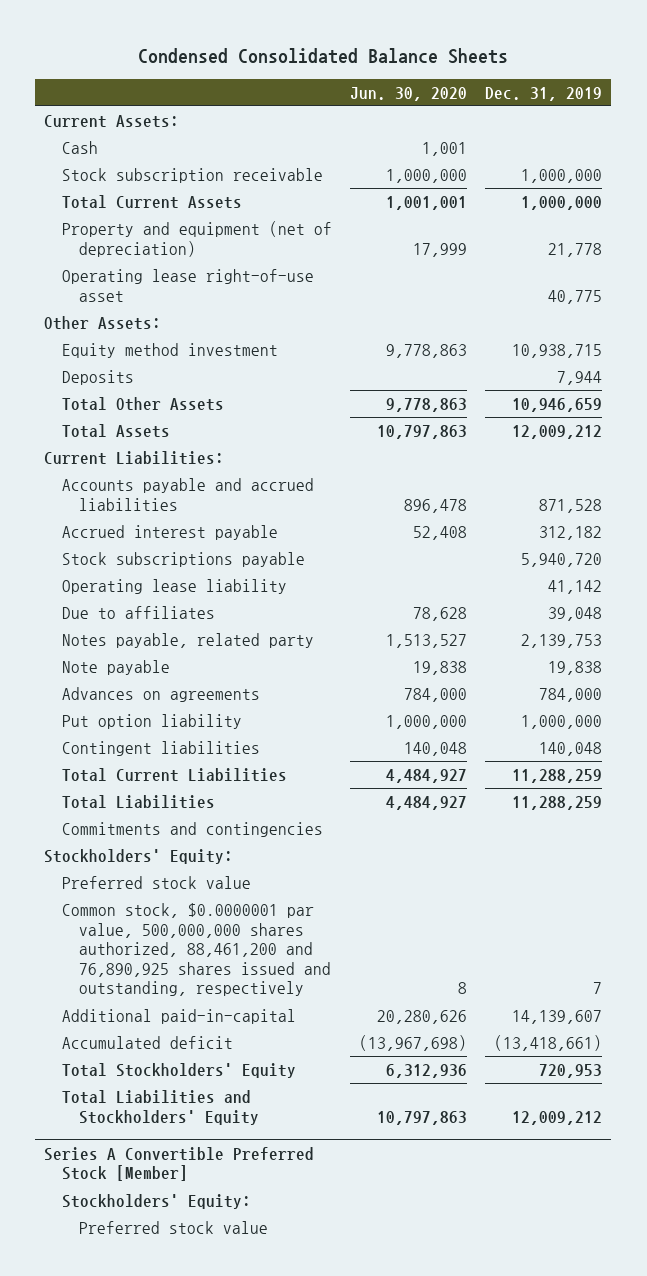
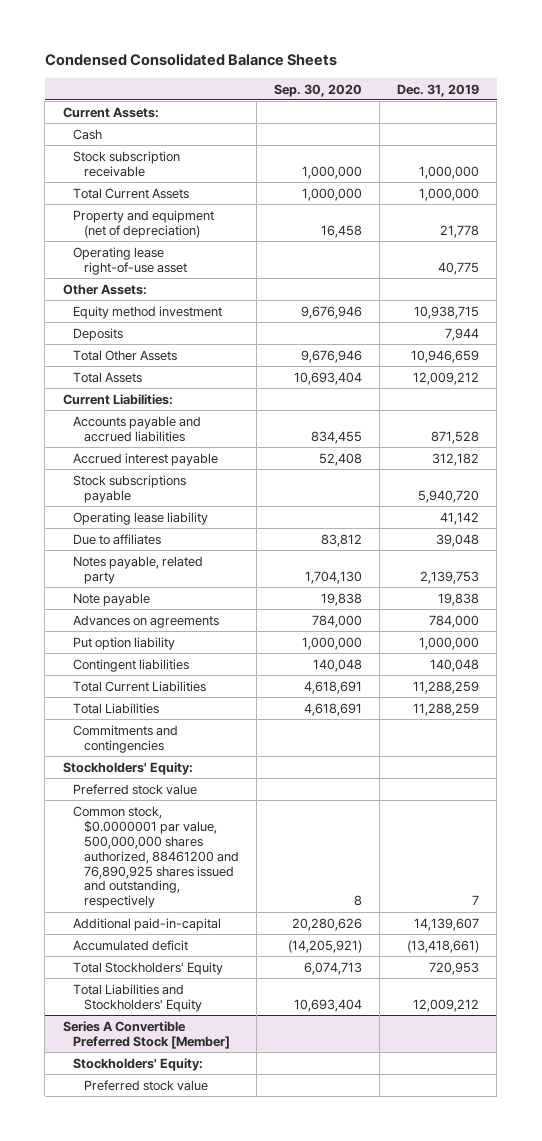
- | Jun. 30, 2020 | Dec. 31, 2019
+ | Sep. 30, 2020 | Dec. 31, 2019
- Common stock, $0.0000001 par value, 500,000,000 shares authorized, 88,461,200 and 76,890,925 shares issued and outstanding, respectively | 8 | 7
+ Common stock, $0.0000001 par value, 500,000,000 shares authorized, 88461200 and 76,890,925 shares issued and outstanding, respectively | 8 | 7

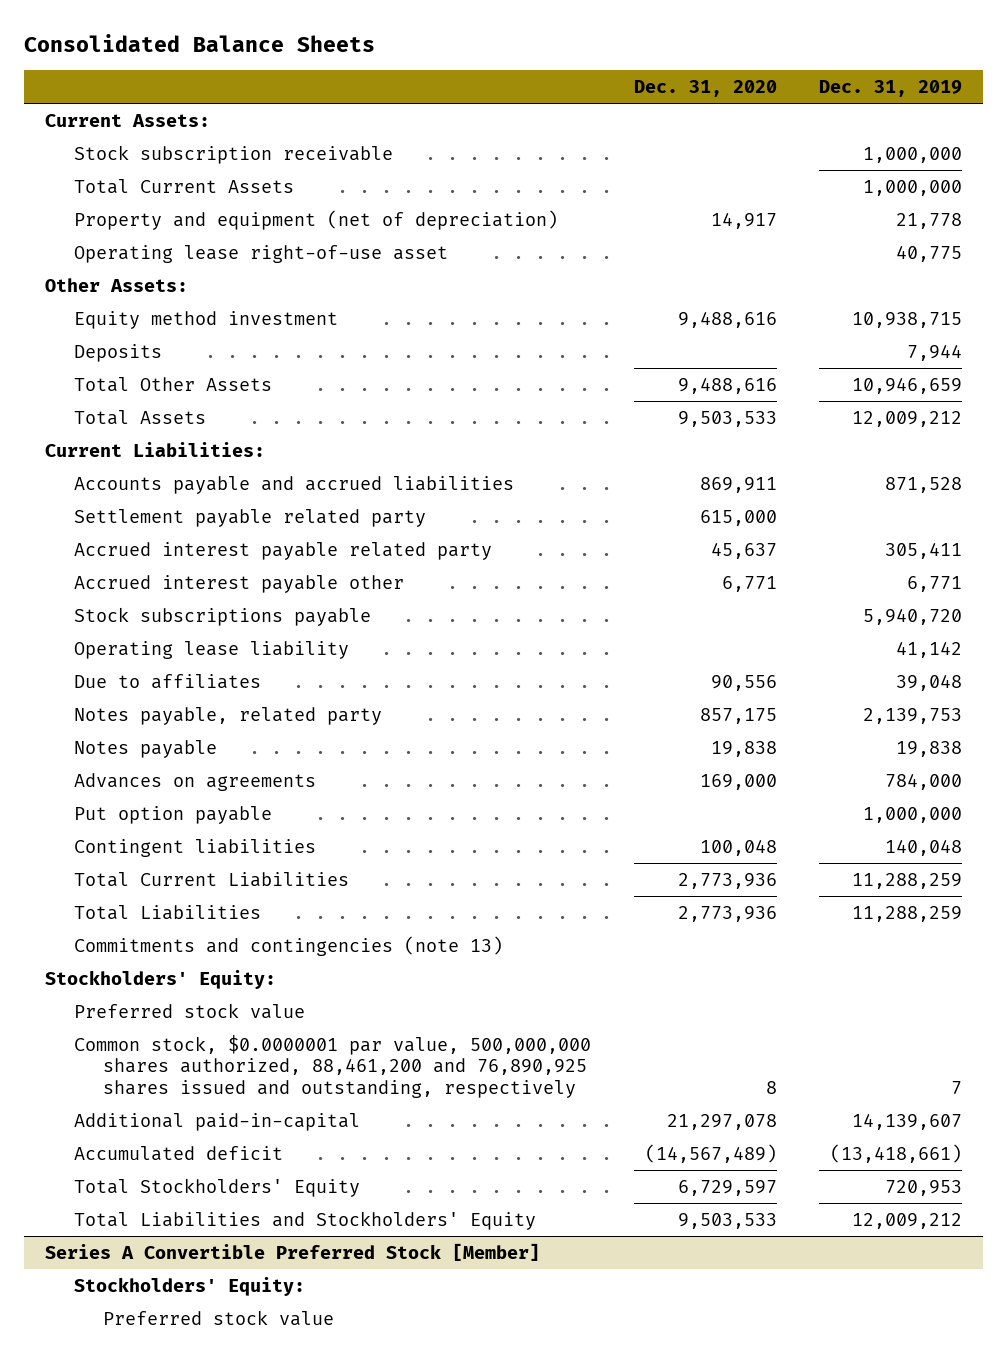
- Condensed Consolidated Balance Sheets
+ Consolidated Balance Sheets
- | Sep. 30, 2020 | Dec. 31, 2019
+ | Dec. 31, 2020 | Dec. 31, 2019
- Cash
- Accrued interest payable | 52,408 | 312,182
+ Settlement payable related party | 615,000 |
+ Accrued interest payable related party | 45,637 | 305,411
+ Accrued interest payable other | 6,771 | 6,771
- Note payable | 19,838 | 19,838
+ Notes payable | 19,838 | 19,838
- Put option liability | 1,000,000 | 1,000,000
+ Put option payable | | 1,000,000
- Commitments and contingencies
+ Commitments and contingencies (note 13)
- Common stock, $0.0000001 par value, 500,000,000 shares authorized, 88461200 and 76,890,925 shares issued and outstanding, respectively | 8 | 7
+ Common stock, $0.0000001 par value, 500,000,000 shares authorized, 88,461,200 and 76,890,925 shares issued and outstanding, respectively | 8 | 7

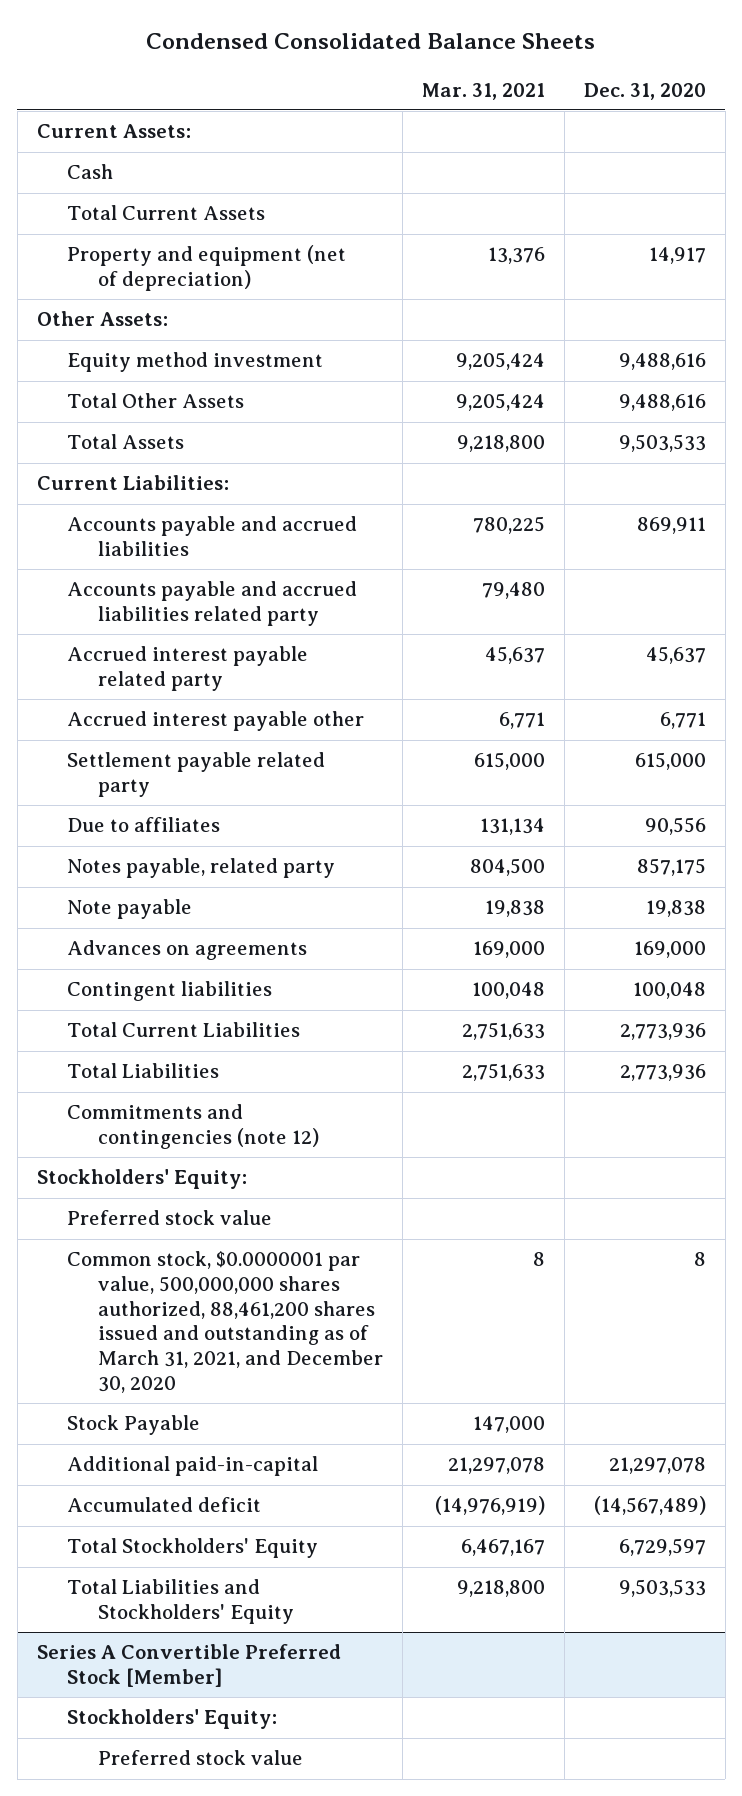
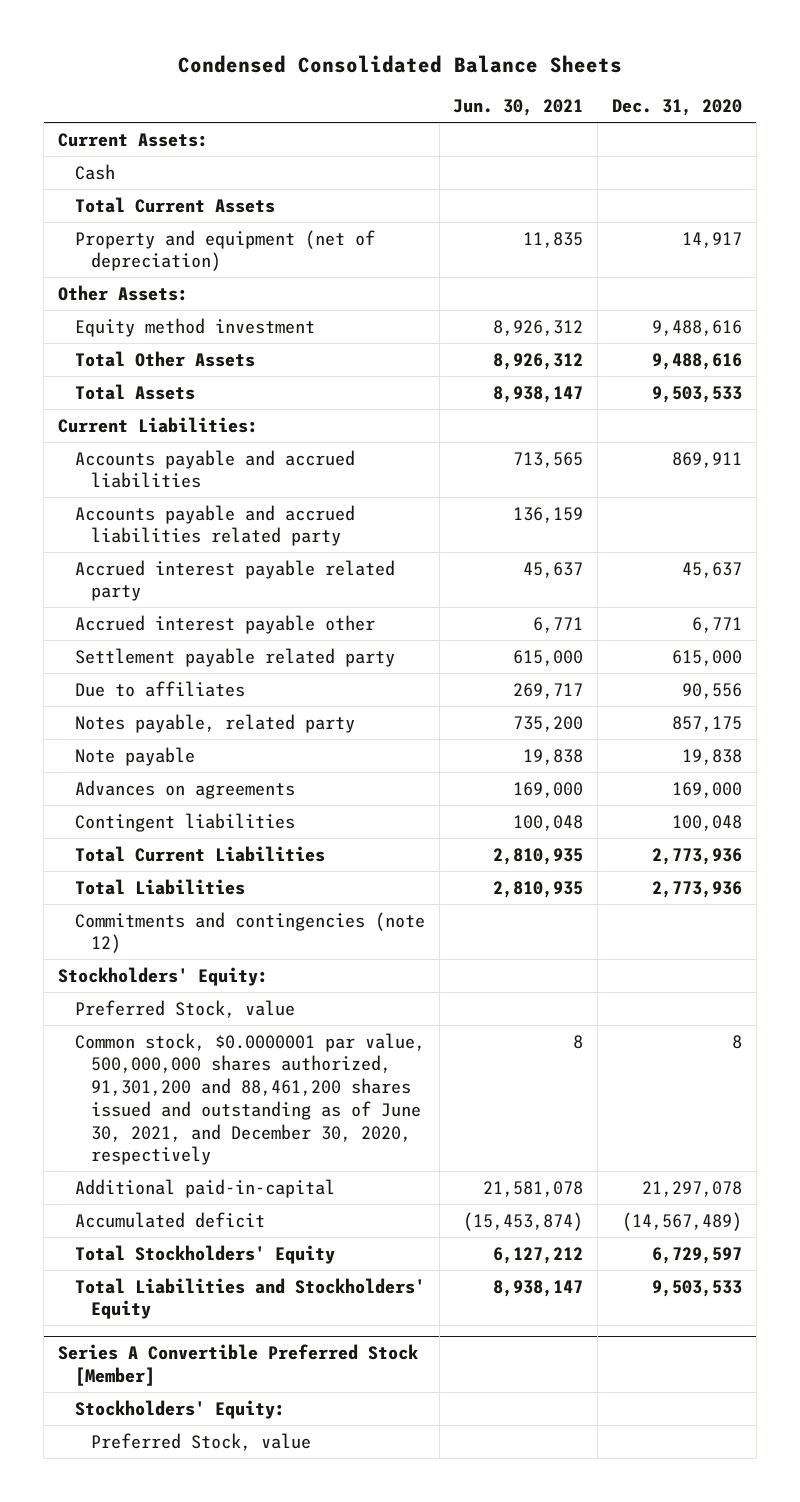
- | Mar. 31, 2021 | Dec. 31, 2020
+ | Jun. 30, 2021 | Dec. 31, 2020
- Preferred stock value
- Common stock, $0.0000001 par value, 500,000,000 shares authorized, 88,461,200 shares issued and outstanding as of March 31, 2021, and December 30, 2020 | 8 | 8
- Stock Payable | 147,000 |
+ Preferred Stock, value
+ Common stock, $0.0000001 par value, 500,000,000 shares authorized, 91,301,200 and 88,461,200 shares issued and outstanding as of June 30, 2021, and December 30, 2020, respectively | 8 | 8
@ Series A Convertible Preferred Stock [Member]
- Preferred stock value
+ Preferred Stock, value

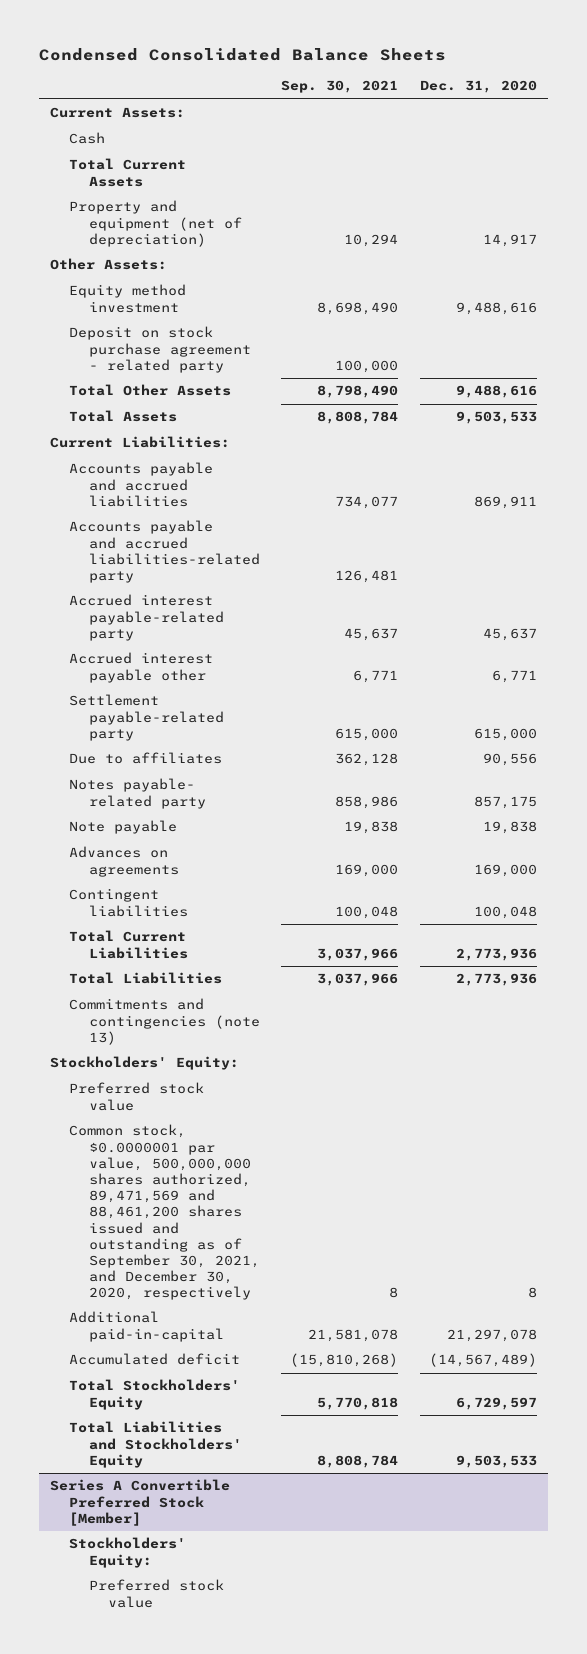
- | Jun. 30, 2021 | Dec. 31, 2020
+ | Sep. 30, 2021 | Dec. 31, 2020
+ Deposit on stock purchase agreement - related party | 100,000 |
- Accounts payable and accrued liabilities related party | 136,159 |
- Accrued interest payable related party | 45,637 | 45,637
+ Accounts payable and accrued liabilities-related party | 126,481 |
+ Accrued interest payable-related party | 45,637 | 45,637
- Settlement payable related party | 615,000 | 615,000
+ Settlement payable-related party | 615,000 | 615,000
- Notes payable, related party | 735,200 | 857,175
+ Notes payable- related party | 858,986 | 857,175
- Commitments and contingencies (note 12)
+ Commitments and contingencies (note 13)
- Preferred Stock, value
- Common stock, $0.0000001 par value, 500,000,000 shares authorized, 91,301,200 and 88,461,200 shares issued and outstanding as of June 30, 2021, and December 30, 2020, respectively | 8 | 8
+ Preferred stock value
+ Common stock, $0.0000001 par value, 500,000,000 shares authorized, 89,471,569 and 88,461,200 shares issued and outstanding as of September 30, 2021, and December 30, 2020, respectively | 8 | 8
@ Series A Convertible Preferred Stock [Member]
- Preferred Stock, value
+ Preferred stock value

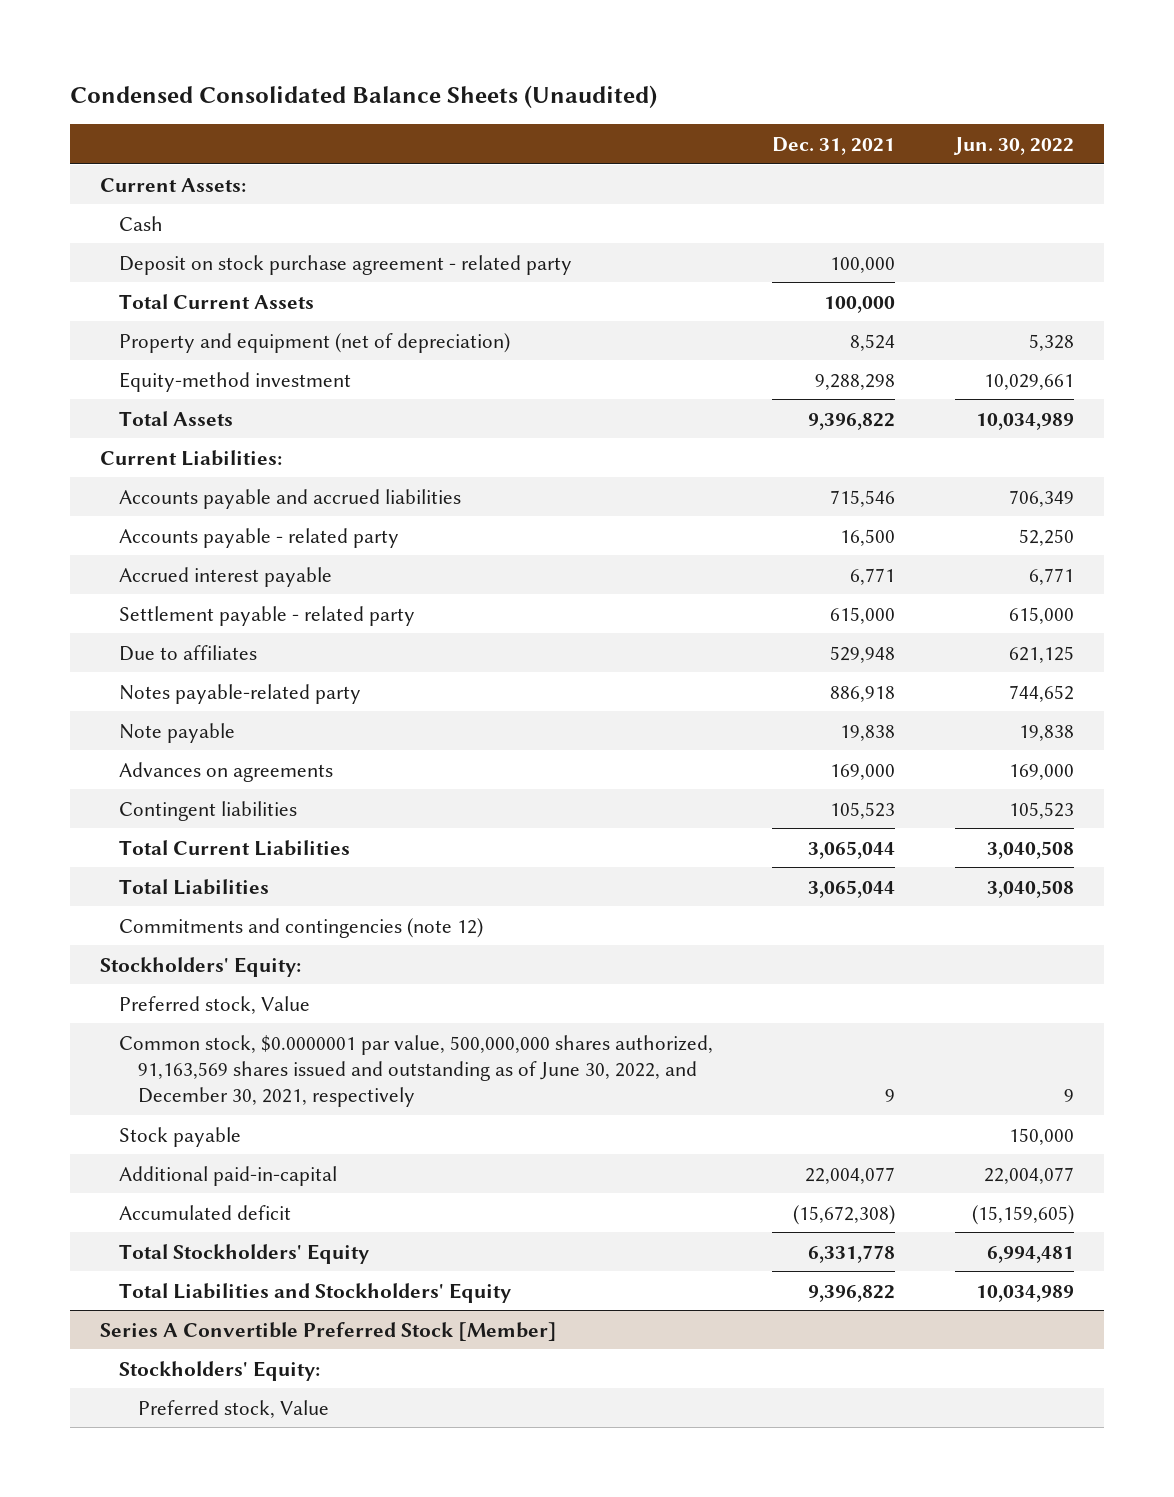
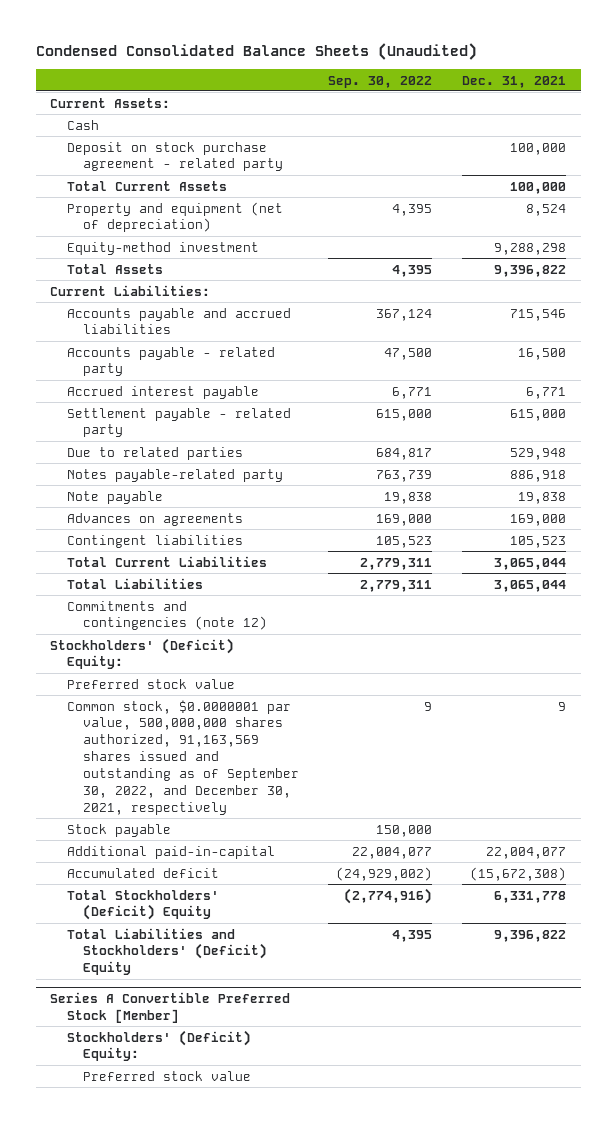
- | Dec. 31, 2021 | Jun. 30, 2022
+ | Sep. 30, 2022 | Dec. 31, 2021
- Due to affiliates | 529,948 | 621,125
+ Due to related parties | 684,817 | 529,948
- Stockholders' Equity:
- Preferred stock, Value
- Common stock, $0.0000001 par value, 500,000,000 shares authorized, 91,163,569 shares issued and outstanding as of June 30, 2022, and December 30, 2021, respectively | 9 | 9
+ Stockholders' (Deficit) Equity:
+ Preferred stock value
+ Common stock, $0.0000001 par value, 500,000,000 shares authorized, 91,163,569 shares issued and outstanding as of September 30, 2022, and December 30, 2021, respectively | 9 | 9
- Total Stockholders' Equity | 6,331,778 | 6,994,481
- Total Liabilities and Stockholders' Equity | 9,396,822 | 10,034,989
+ Total Stockholders' (Deficit) Equity | (2,774,916) | 6,331,778
+ Total Liabilities and Stockholders' (Deficit) Equity | 4,395 | 9,396,822
@ Series A Convertible Preferred Stock [Member]
- Stockholders' Equity:
- Preferred stock, Value
+ Stockholders' (Deficit) Equity:
+ Preferred stock value

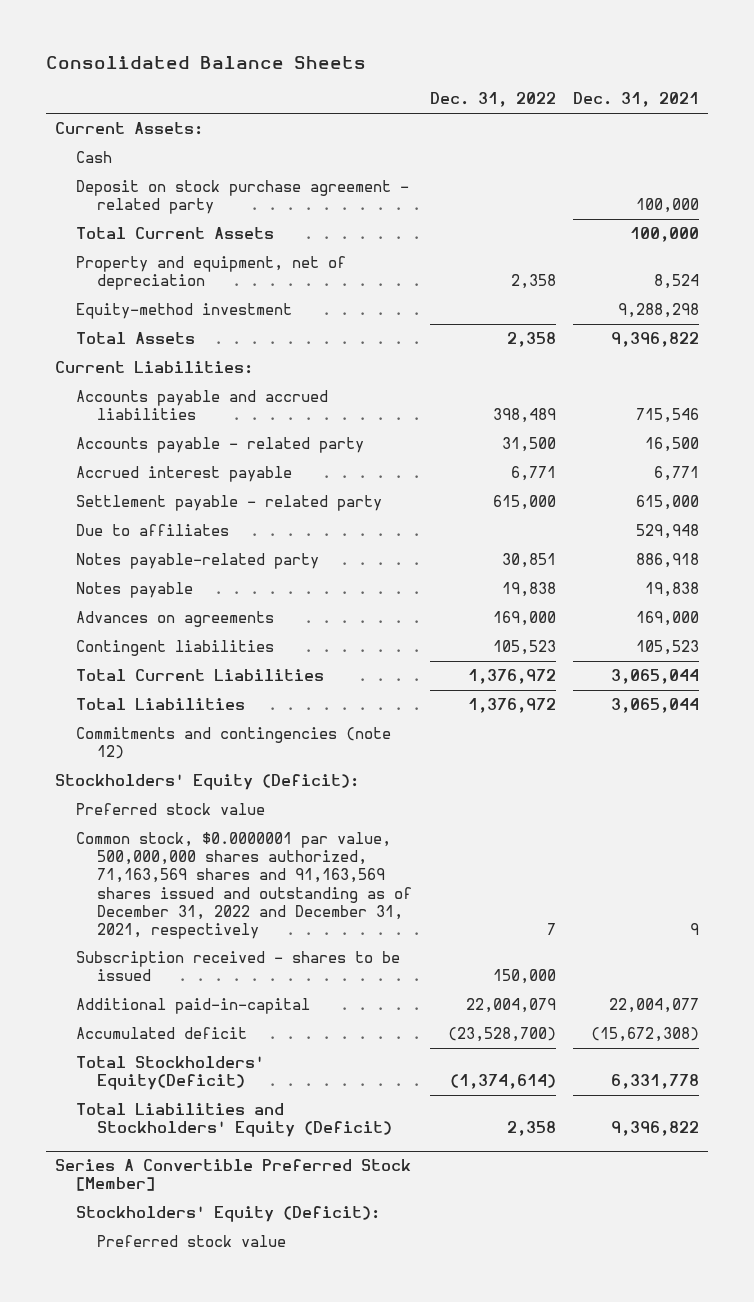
- Condensed Consolidated Balance Sheets (Unaudited)
+ Consolidated Balance Sheets
- | Sep. 30, 2022 | Dec. 31, 2021
+ | Dec. 31, 2022 | Dec. 31, 2021
- Property and equipment (net of depreciation) | 4,395 | 8,524
+ Property and equipment, net of depreciation | 2,358 | 8,524
- Due to related parties | 684,817 | 529,948
+ Due to affiliates | | 529,948
- Note payable | 19,838 | 19,838
+ Notes payable | 19,838 | 19,838
- Stockholders' (Deficit) Equity:
+ Stockholders' Equity (Deficit):
- Common stock, $0.0000001 par value, 500,000,000 shares authorized, 91,163,569 shares issued and outstanding as of September 30, 2022, and December 30, 2021, respectively | 9 | 9
- Stock payable | 150,000 |
+ Common stock, $0.0000001 par value, 500,000,000 shares authorized, 71,163,569 shares and 91,163,569 shares issued and outstanding as of December 31, 2022 and December 31, 2021, respectively | 7 | 9
+ Subscription received - shares to be issued | 150,000 |
- Total Stockholders' (Deficit) Equity | (2,774,916) | 6,331,778
- Total Liabilities and Stockholders' (Deficit) Equity | 4,395 | 9,396,822
+ Total Stockholders' Equity(Deficit) | (1,374,614) | 6,331,778
+ Total Liabilities and Stockholders' Equity (Deficit) | 2,358 | 9,396,822
@ Series A Convertible Preferred Stock [Member]
- Stockholders' (Deficit) Equity:
+ Stockholders' Equity (Deficit):

